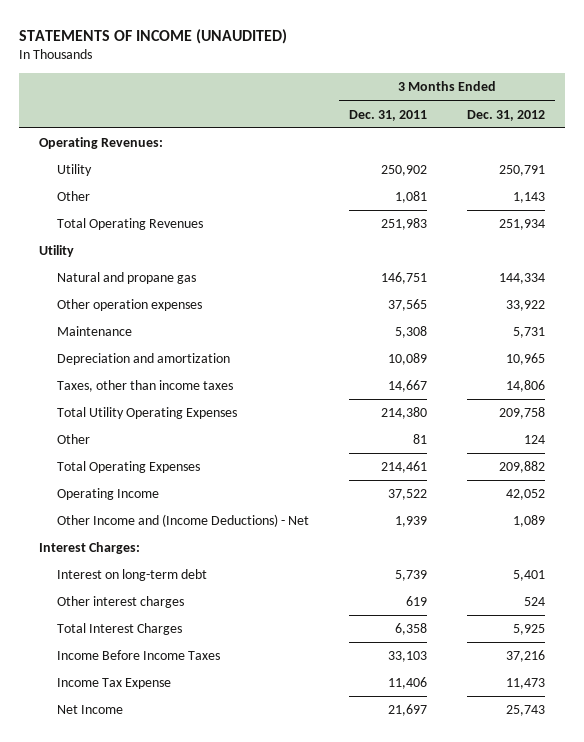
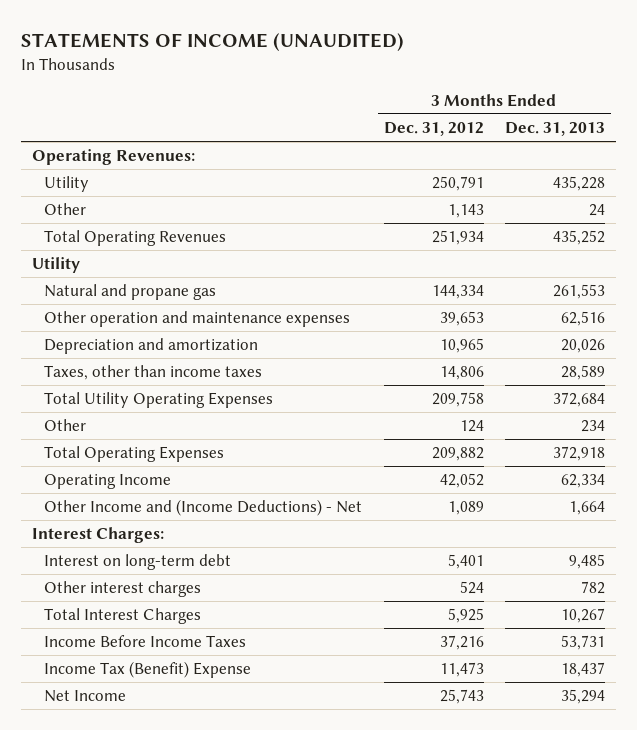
- | 3 Months Ended Dec. 31, 2011 | 3 Months Ended Dec. 31, 2012
+ | 3 Months Ended Dec. 31, 2012 | 3 Months Ended Dec. 31, 2013
- Other operation expenses | 37,565 | 33,922
- Maintenance | 5,308 | 5,731
+ Other operation and maintenance expenses | 39,653 | 62,516
- Income Tax Expense | 11,406 | 11,473
+ Income Tax (Benefit) Expense | 11,473 | 18,437

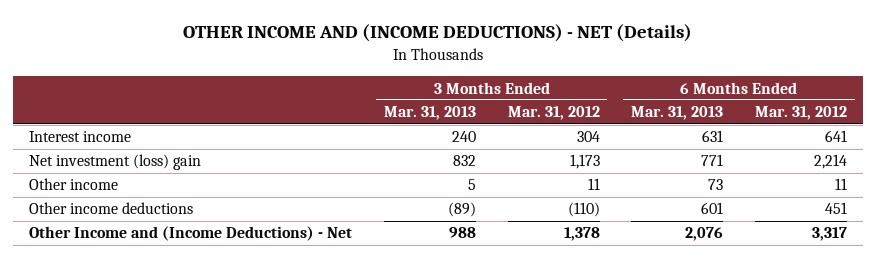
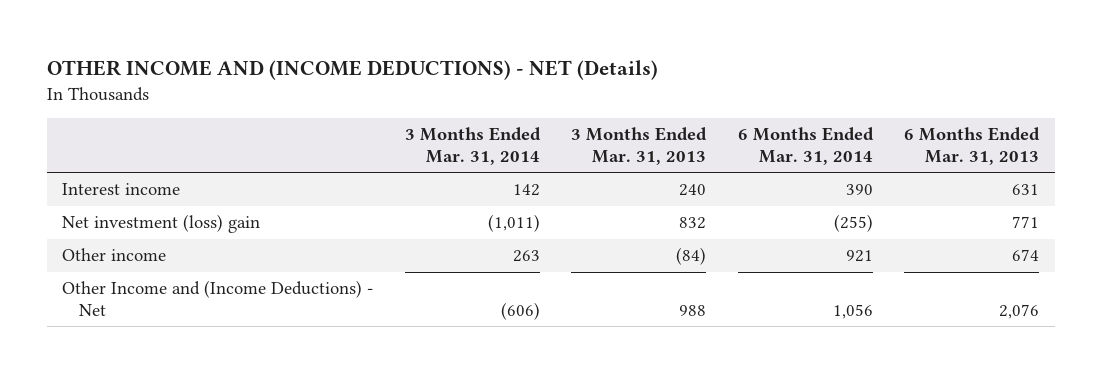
- | 3 Months Ended Mar. 31, 2013 | 3 Months Ended Mar. 31, 2012 | 6 Months Ended Mar. 31, 2013 | 6 Months Ended Mar. 31, 2012
+ | 3 Months Ended Mar. 31, 2014 | 3 Months Ended Mar. 31, 2013 | 6 Months Ended Mar. 31, 2014 | 6 Months Ended Mar. 31, 2013
- Other income | 5 | 11 | 73 | 11
- Other income deductions | (89) | (110) | 601 | 451
+ Other income | 263 | (84) | 921 | 674

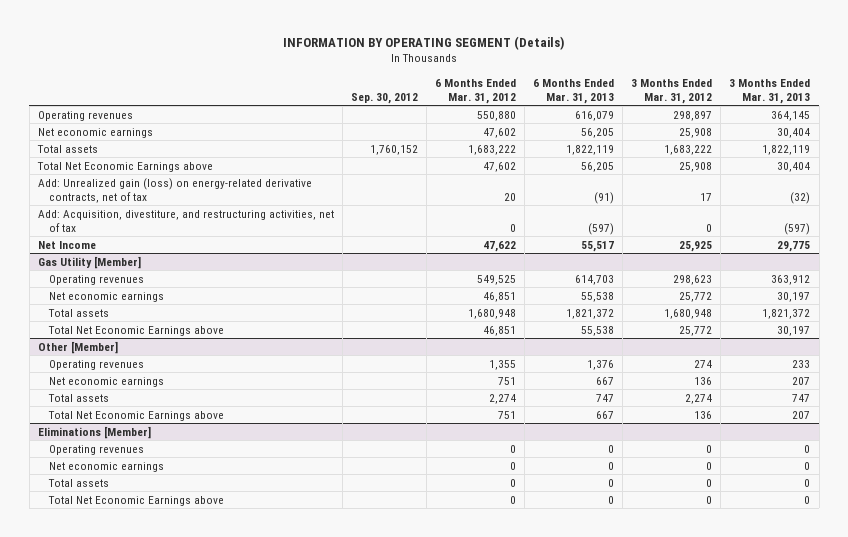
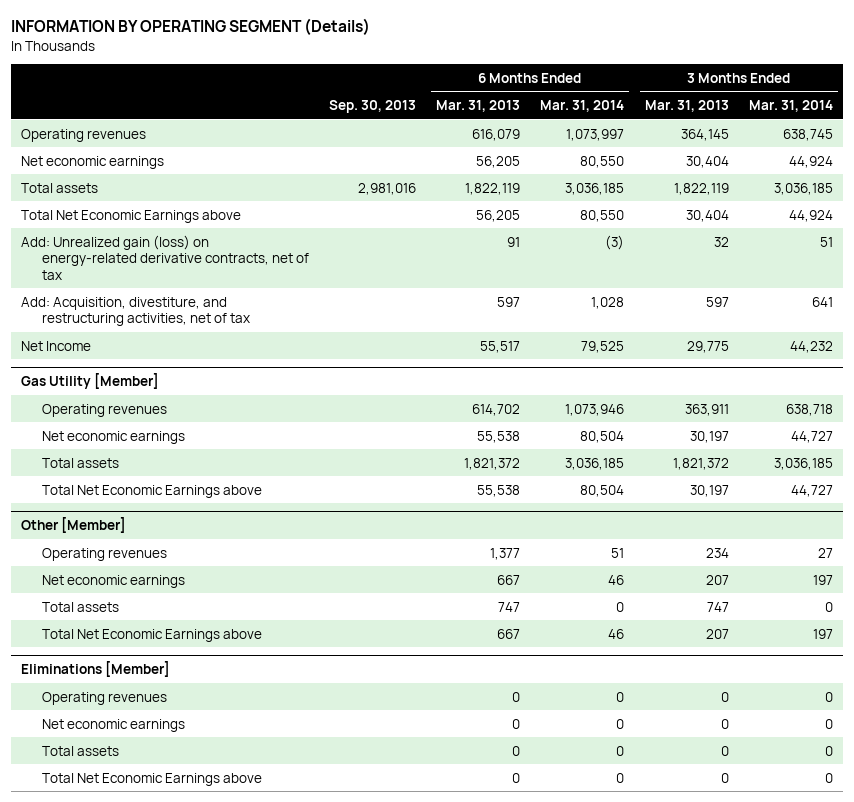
- | Sep. 30, 2012 | 6 Months Ended Mar. 31, 2012 | 6 Months Ended Mar. 31, 2013 | 3 Months Ended Mar. 31, 2012 | 3 Months Ended Mar. 31, 2013
+ | Sep. 30, 2013 | 6 Months Ended Mar. 31, 2013 | 6 Months Ended Mar. 31, 2014 | 3 Months Ended Mar. 31, 2013 | 3 Months Ended Mar. 31, 2014
- Add: Unrealized gain (loss) on energy-related derivative contracts, net of tax | | 20 | (91) | 17 | (32)
- Add: Acquisition, divestiture, and restructuring activities, net of tax | | 0 | (597) | 0 | (597)
+ Add: Unrealized gain (loss) on energy-related derivative contracts, net of tax | | 91 | (3) | 32 | 51
+ Add: Acquisition, divestiture, and restructuring activities, net of tax | | 597 | 1,028 | 597 | 641
@ Gas Utility [Member]
- Operating revenues | | 549,525 | 614,703 | 298,623 | 363,912
+ Operating revenues | | 614,702 | 1,073,946 | 363,911 | 638,718
@ Other [Member]
- Operating revenues | | 1,355 | 1,376 | 274 | 233
+ Operating revenues | | 1,377 | 51 | 234 | 27

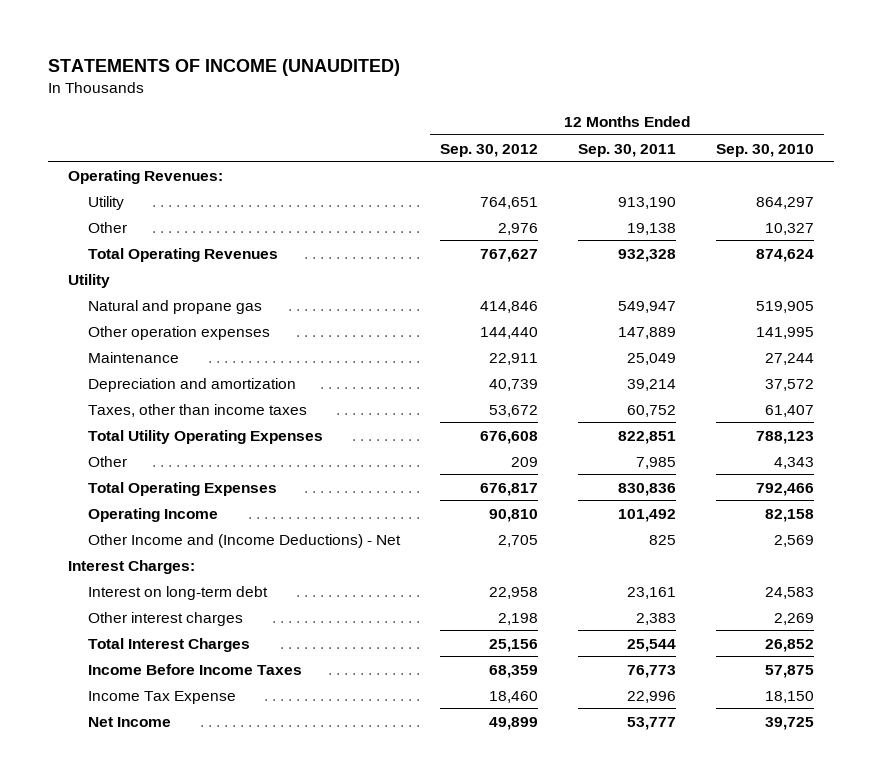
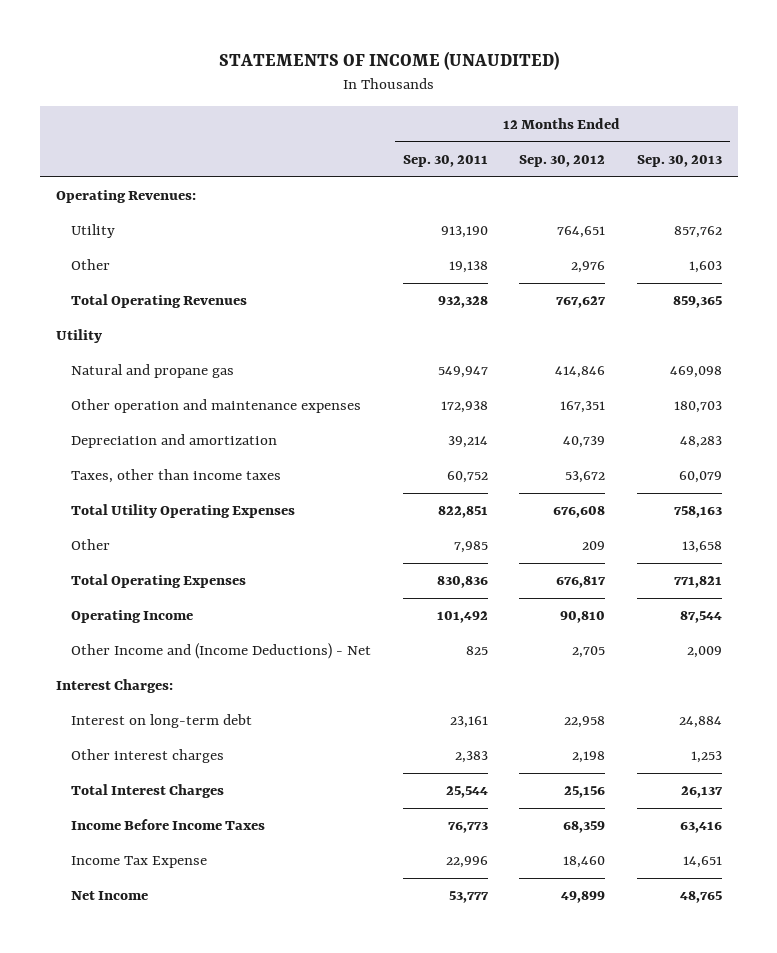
- | 12 Months Ended Sep. 30, 2012 | 12 Months Ended Sep. 30, 2011 | 12 Months Ended Sep. 30, 2010
+ | 12 Months Ended Sep. 30, 2011 | 12 Months Ended Sep. 30, 2012 | 12 Months Ended Sep. 30, 2013
- Other operation expenses | 144,440 | 147,889 | 141,995
- Maintenance | 22,911 | 25,049 | 27,244
+ Other operation and maintenance expenses | 172,938 | 167,351 | 180,703

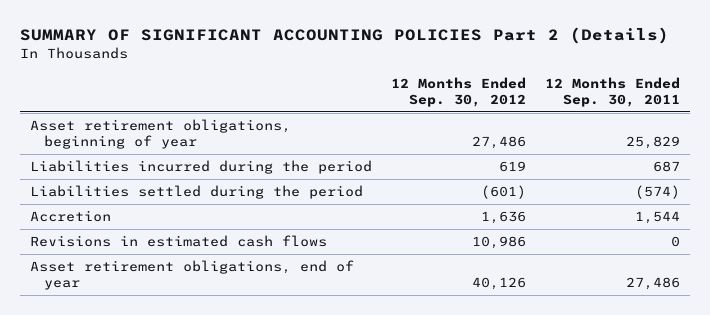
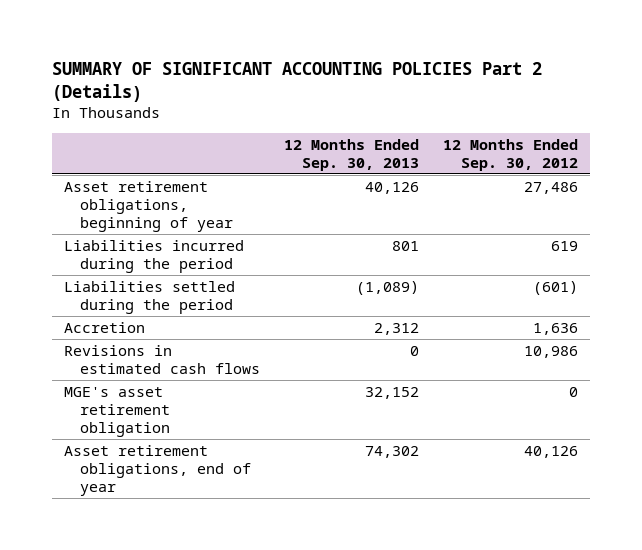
- | 12 Months Ended Sep. 30, 2012 | 12 Months Ended Sep. 30, 2011
+ | 12 Months Ended Sep. 30, 2013 | 12 Months Ended Sep. 30, 2012
+ MGE's asset retirement obligation | 32,152 | 0

